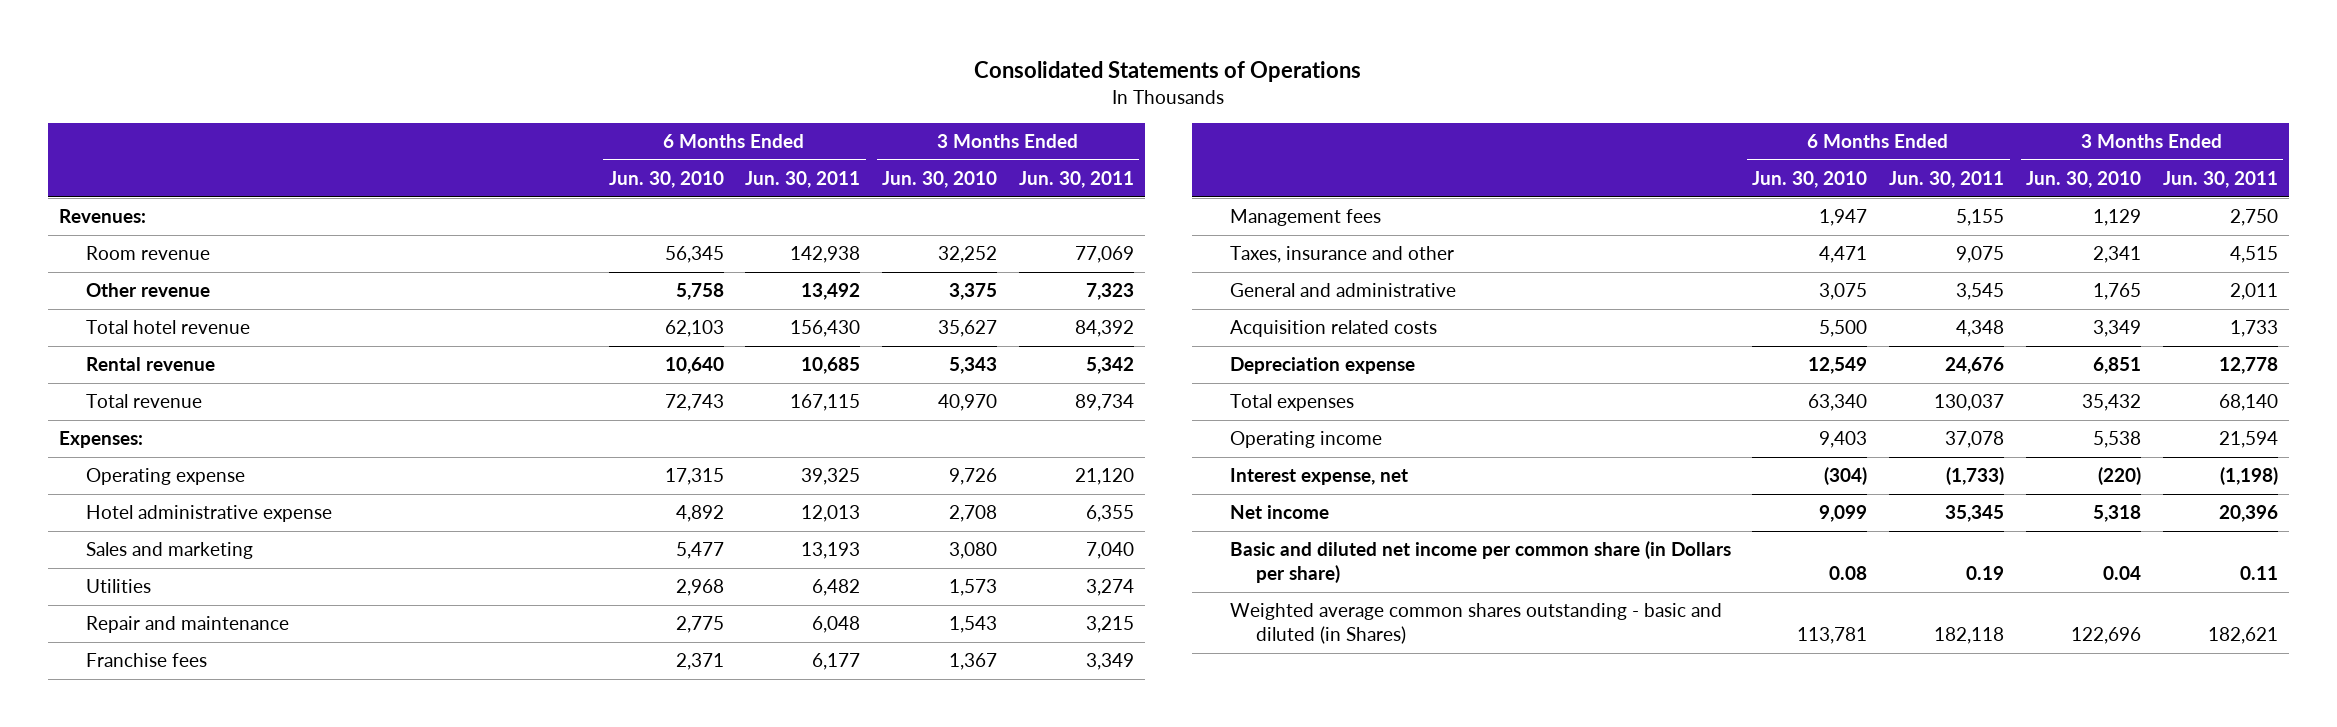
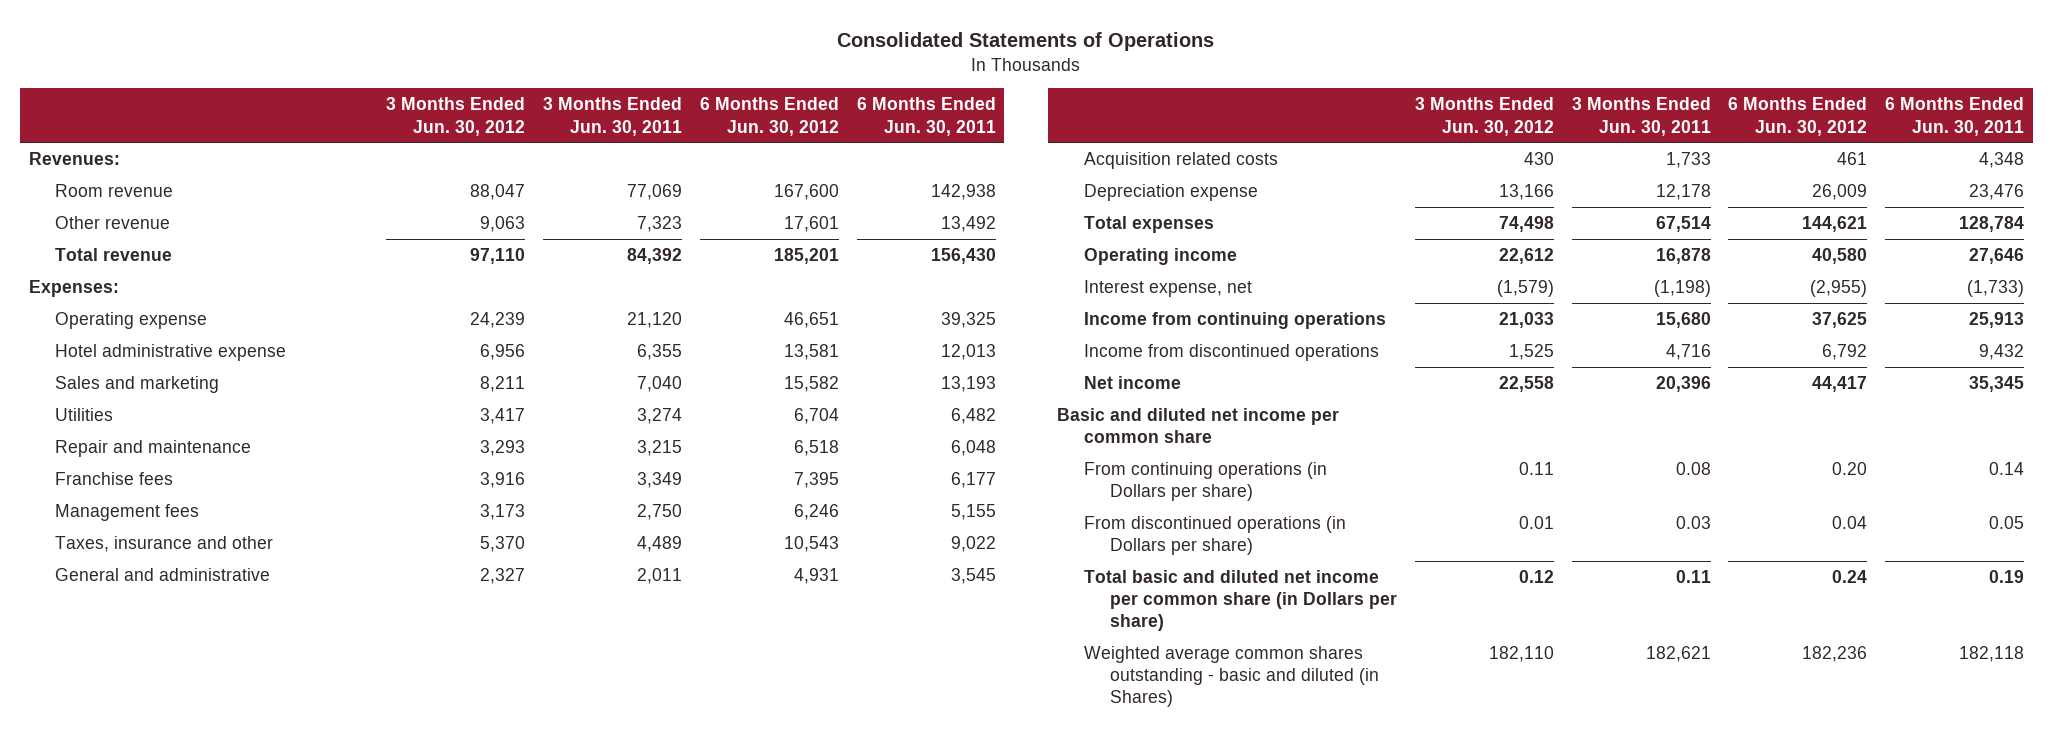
- | 6 Months Ended Jun. 30, 2010 | 6 Months Ended Jun. 30, 2011 | 3 Months Ended Jun. 30, 2010 | 3 Months Ended Jun. 30, 2011
+ | 3 Months Ended Jun. 30, 2012 | 3 Months Ended Jun. 30, 2011 | 6 Months Ended Jun. 30, 2012 | 6 Months Ended Jun. 30, 2011
- Total hotel revenue | 62,103 | 156,430 | 35,627 | 84,392
- Rental revenue | 10,640 | 10,685 | 5,343 | 5,342
- Total revenue | 72,743 | 167,115 | 40,970 | 89,734
+ Total revenue | 97,110 | 84,392 | 185,201 | 156,430
- Taxes, insurance and other | 4,471 | 9,075 | 2,341 | 4,515
+ Taxes, insurance and other | 5,370 | 4,489 | 10,543 | 9,022
- Depreciation expense | 12,549 | 24,676 | 6,851 | 12,778
- Total expenses | 63,340 | 130,037 | 35,432 | 68,140
- Operating income | 9,403 | 37,078 | 5,538 | 21,594
+ Depreciation expense | 13,166 | 12,178 | 26,009 | 23,476
+ Total expenses | 74,498 | 67,514 | 144,621 | 128,784
+ Operating income | 22,612 | 16,878 | 40,580 | 27,646
+ Income from continuing operations | 21,033 | 15,680 | 37,625 | 25,913
+ Income from discontinued operations | 1,525 | 4,716 | 6,792 | 9,432
- Basic and diluted net income per common share (in Dollars per share) | 0.08 | 0.19 | 0.04 | 0.11
+ Basic and diluted net income per common share
+ From continuing operations (in Dollars per share) | 0.11 | 0.08 | 0.20 | 0.14
+ From discontinued operations (in Dollars per share) | 0.01 | 0.03 | 0.04 | 0.05
+ Total basic and diluted net income per common share (in Dollars per share) | 0.12 | 0.11 | 0.24 | 0.19

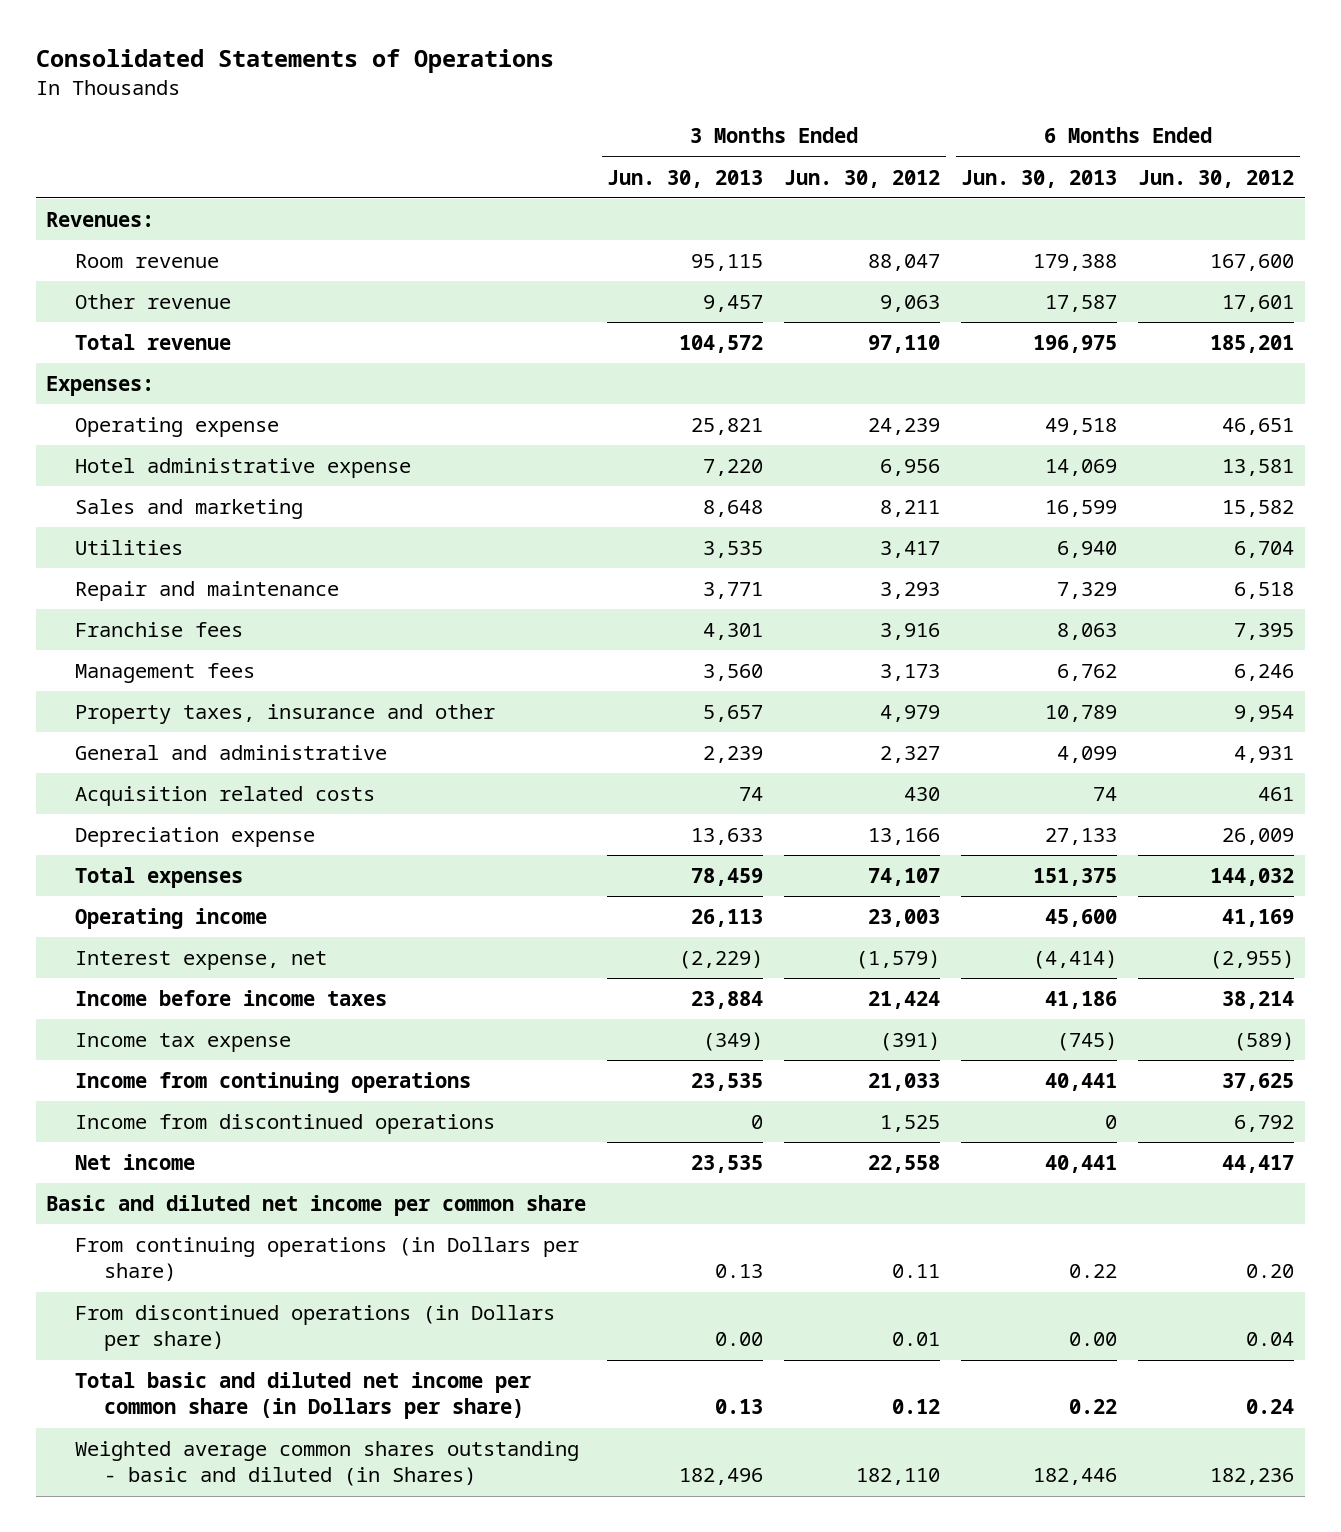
- | 3 Months Ended Jun. 30, 2012 | 3 Months Ended Jun. 30, 2011 | 6 Months Ended Jun. 30, 2012 | 6 Months Ended Jun. 30, 2011
+ | 3 Months Ended Jun. 30, 2013 | 3 Months Ended Jun. 30, 2012 | 6 Months Ended Jun. 30, 2013 | 6 Months Ended Jun. 30, 2012
- Taxes, insurance and other | 5,370 | 4,489 | 10,543 | 9,022
+ Property taxes, insurance and other | 5,657 | 4,979 | 10,789 | 9,954
- Total expenses | 74,498 | 67,514 | 144,621 | 128,784
- Operating income | 22,612 | 16,878 | 40,580 | 27,646
+ Total expenses | 78,459 | 74,107 | 151,375 | 144,032
+ Operating income | 26,113 | 23,003 | 45,600 | 41,169
+ Income before income taxes | 23,884 | 21,424 | 41,186 | 38,214
+ Income tax expense | (349) | (391) | (745) | (589)

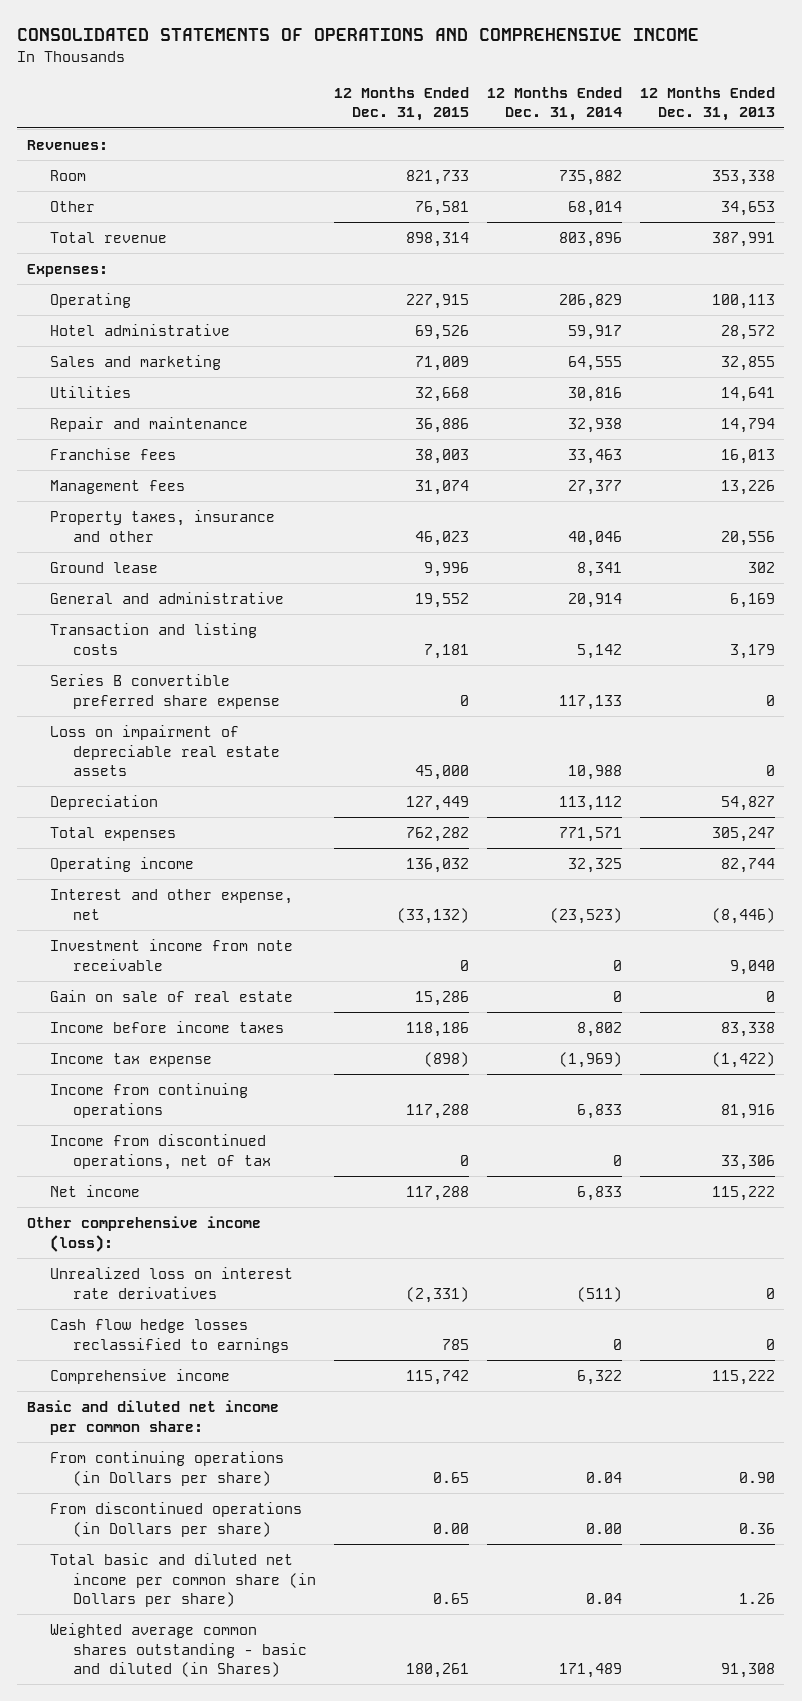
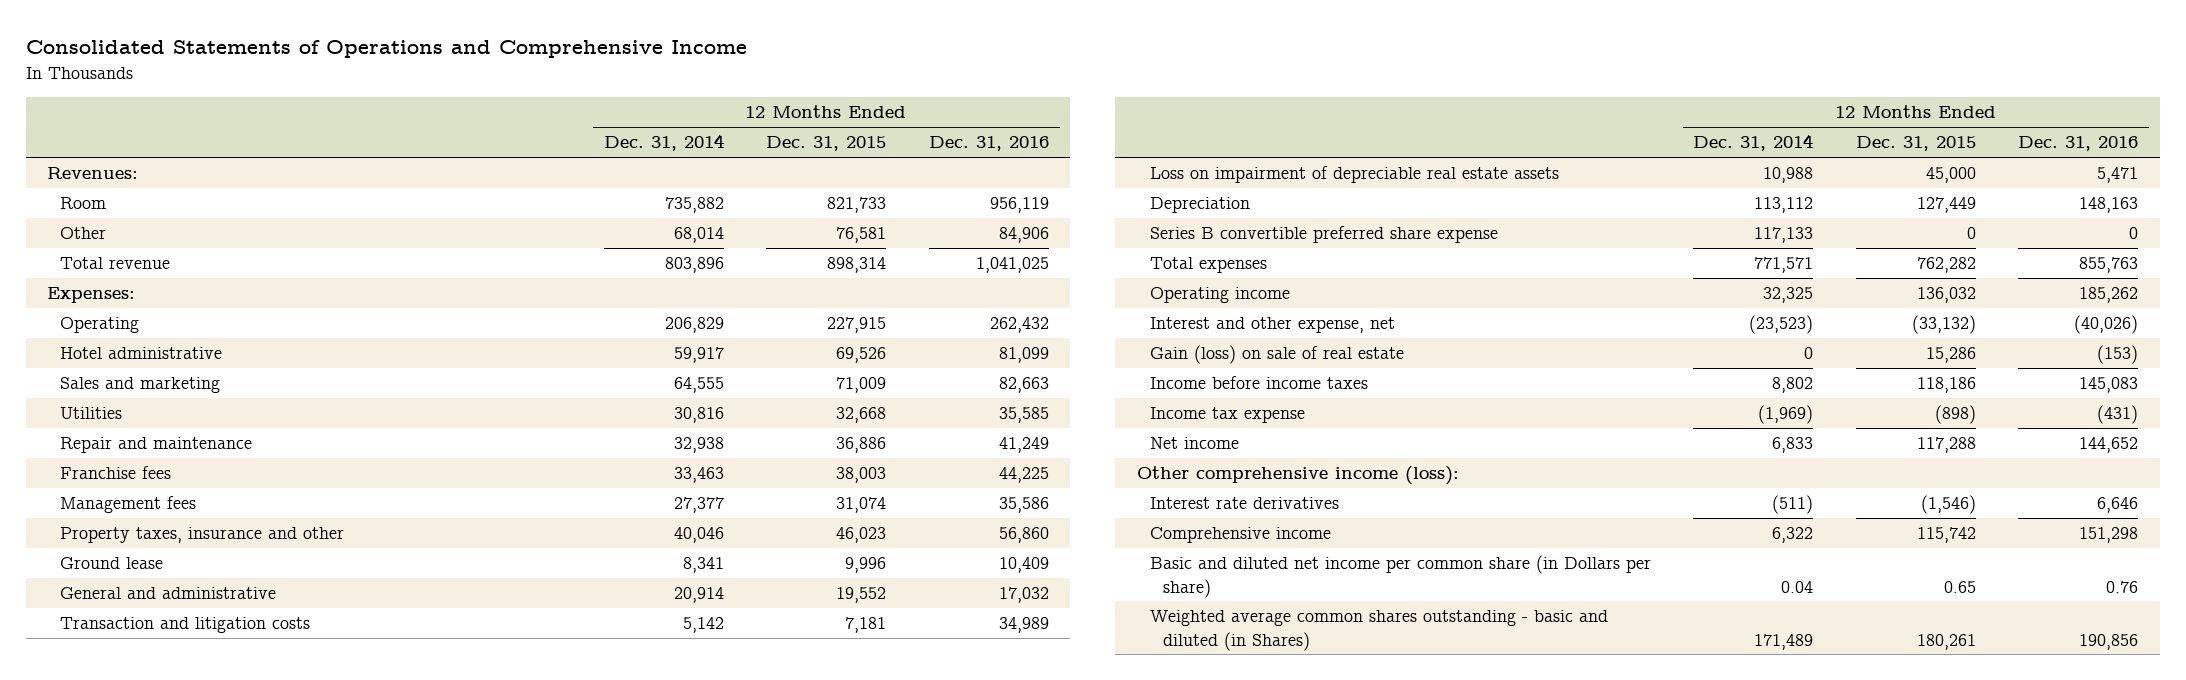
- CONSOLIDATED STATEMENTS OF OPERATIONS AND COMPREHENSIVE INCOME
+ Consolidated Statements of Operations and Comprehensive Income
- | 12 Months Ended Dec. 31, 2015 | 12 Months Ended Dec. 31, 2014 | 12 Months Ended Dec. 31, 2013
+ | 12 Months Ended Dec. 31, 2014 | 12 Months Ended Dec. 31, 2015 | 12 Months Ended Dec. 31, 2016
- Transaction and listing costs | 7,181 | 5,142 | 3,179
+ Transaction and litigation costs | 5,142 | 7,181 | 34,989
moved down: Series B convertible preferred share expense | 117,133 | 0 | 0
- Investment income from note receivable | 0 | 0 | 9,040
- Gain on sale of real estate | 15,286 | 0 | 0
+ Gain (loss) on sale of real estate | 0 | 15,286 | (153)
- Income from continuing operations | 117,288 | 6,833 | 81,916
- Income from discontinued operations, net of tax | 0 | 0 | 33,306
- Unrealized loss on interest rate derivatives | (2,331) | (511) | 0
- Cash flow hedge losses reclassified to earnings | 785 | 0 | 0
+ Interest rate derivatives | (511) | (1,546) | 6,646
- Basic and diluted net income per common share:
- From continuing operations (in Dollars per share) | 0.65 | 0.04 | 0.90
- From discontinued operations (in Dollars per share) | 0.00 | 0.00 | 0.36
- Total basic and diluted net income per common share (in Dollars per share) | 0.65 | 0.04 | 1.26
+ Basic and diluted net income per common share (in Dollars per share) | 0.04 | 0.65 | 0.76

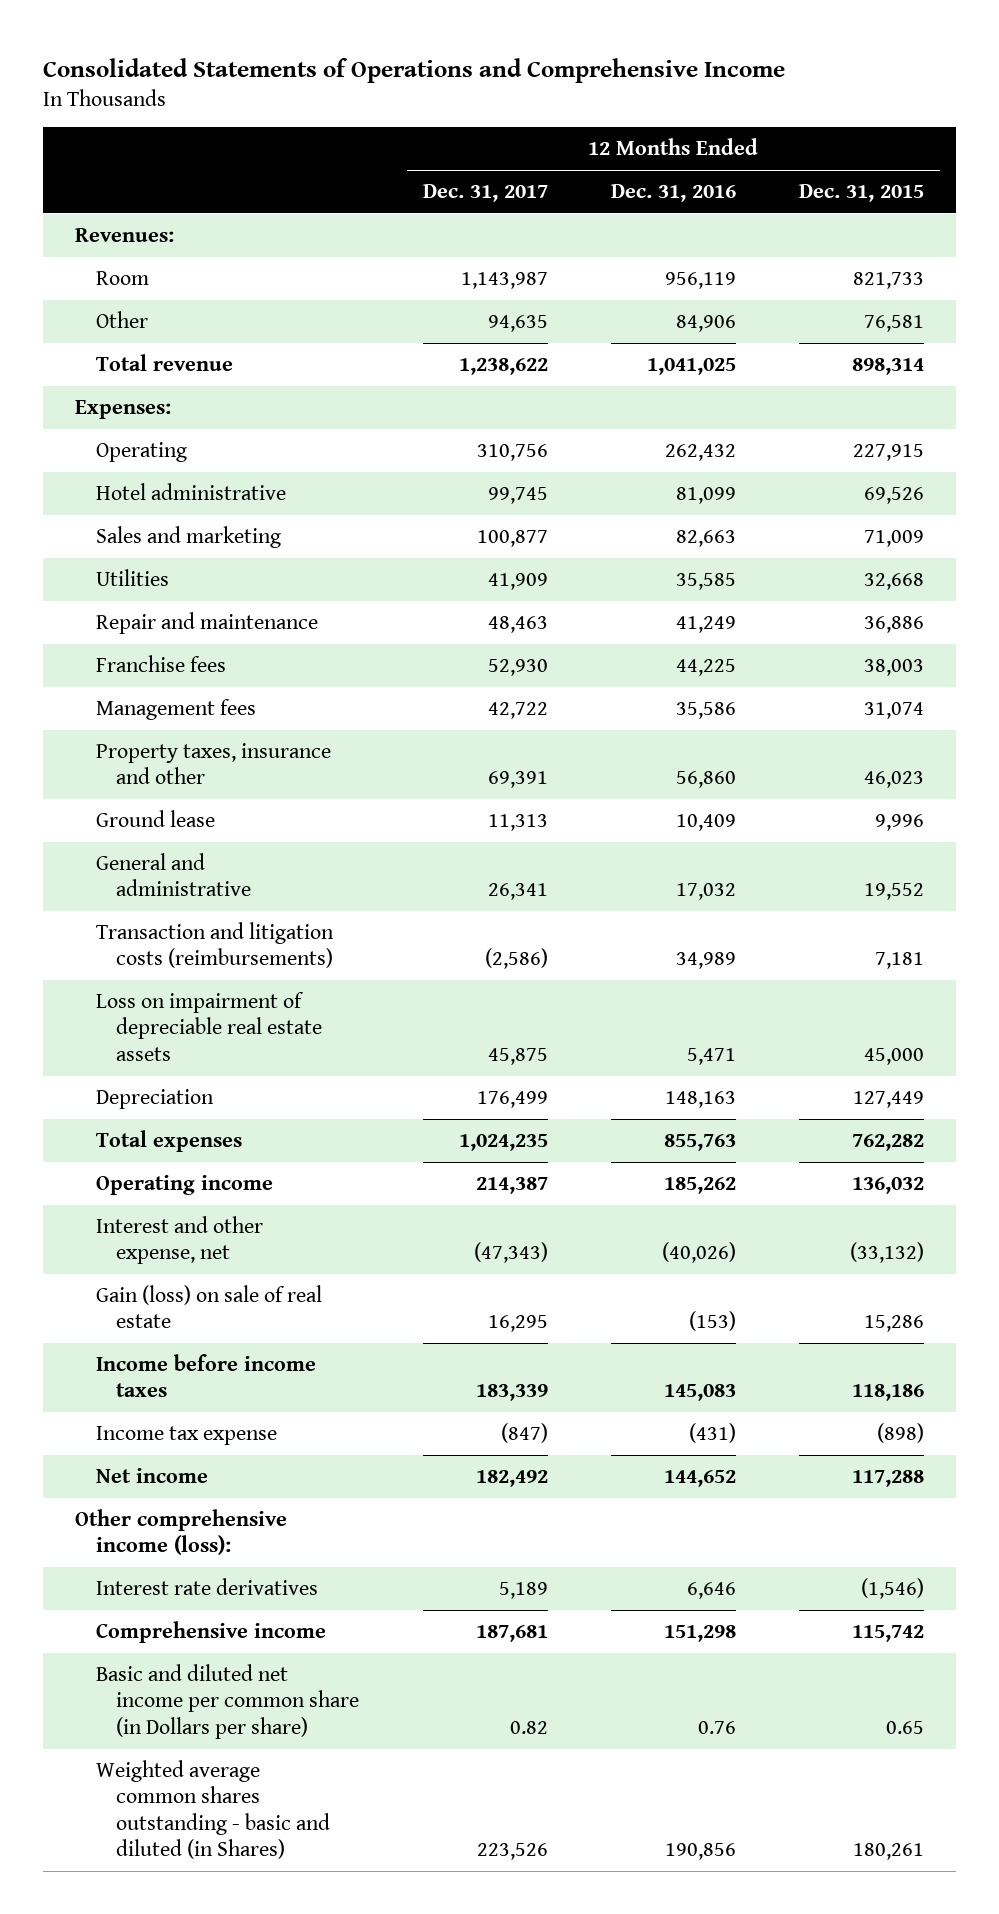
- | 12 Months Ended Dec. 31, 2014 | 12 Months Ended Dec. 31, 2015 | 12 Months Ended Dec. 31, 2016
+ | 12 Months Ended Dec. 31, 2017 | 12 Months Ended Dec. 31, 2016 | 12 Months Ended Dec. 31, 2015
- Transaction and litigation costs | 5,142 | 7,181 | 34,989
+ Transaction and litigation costs (reimbursements) | (2,586) | 34,989 | 7,181
- Series B convertible preferred share expense | 117,133 | 0 | 0

